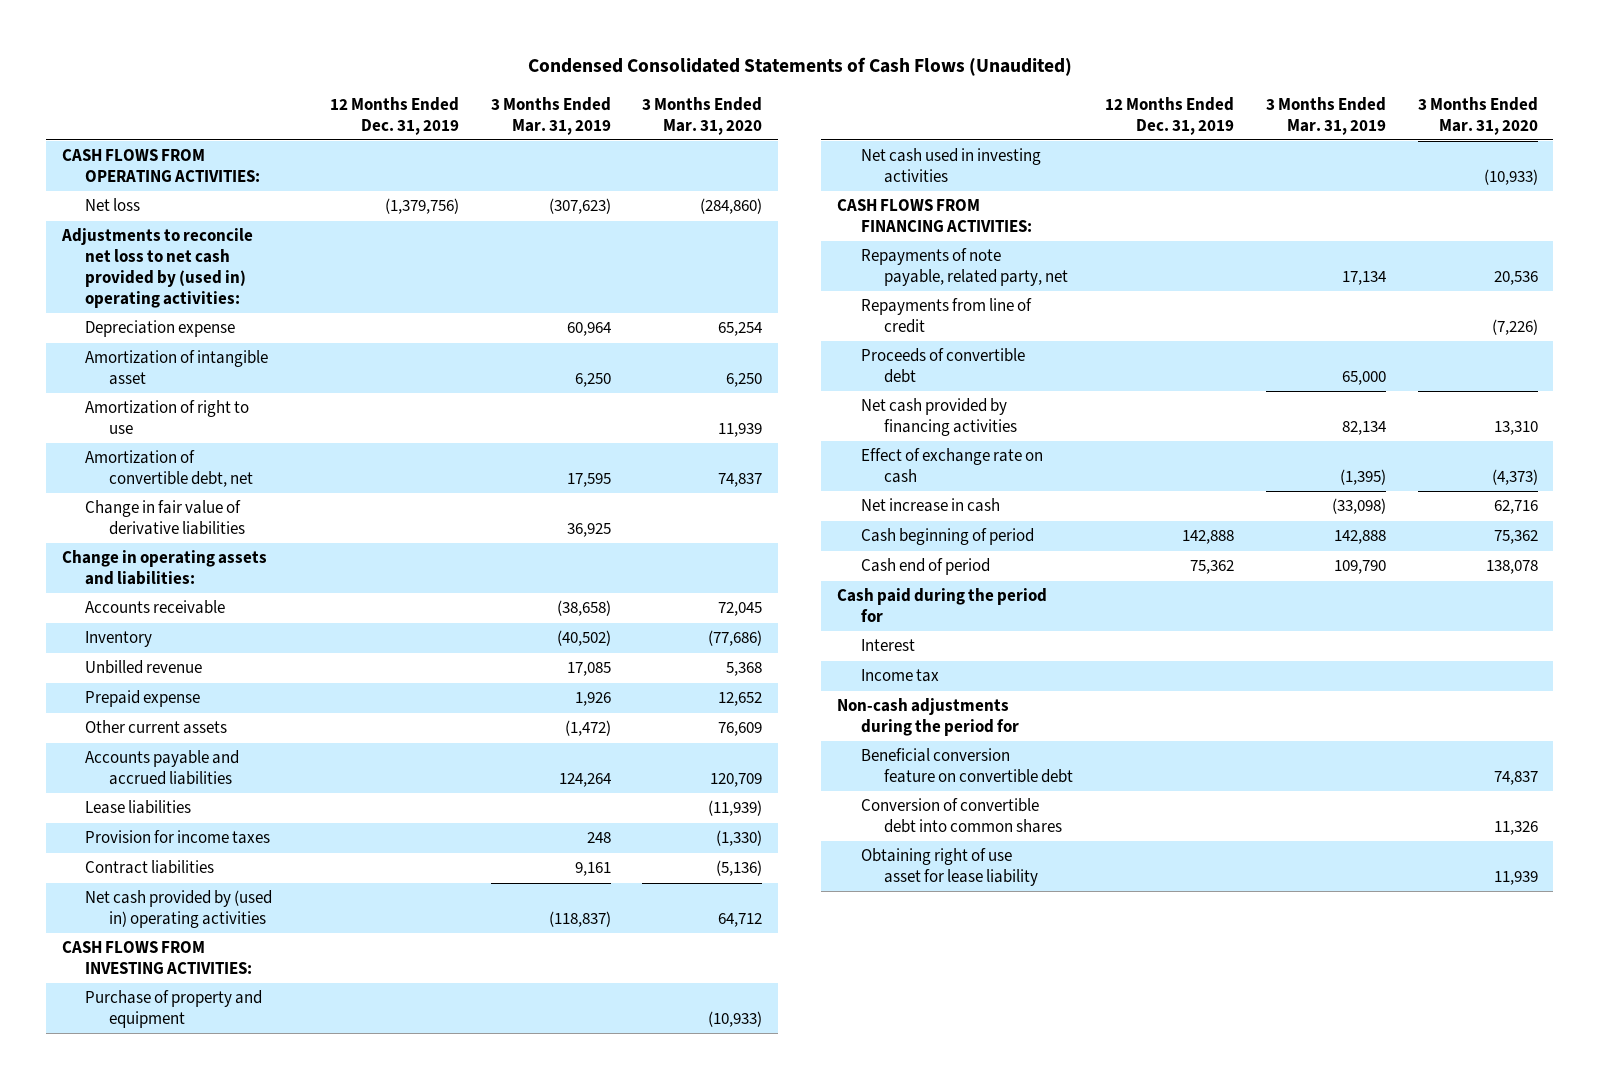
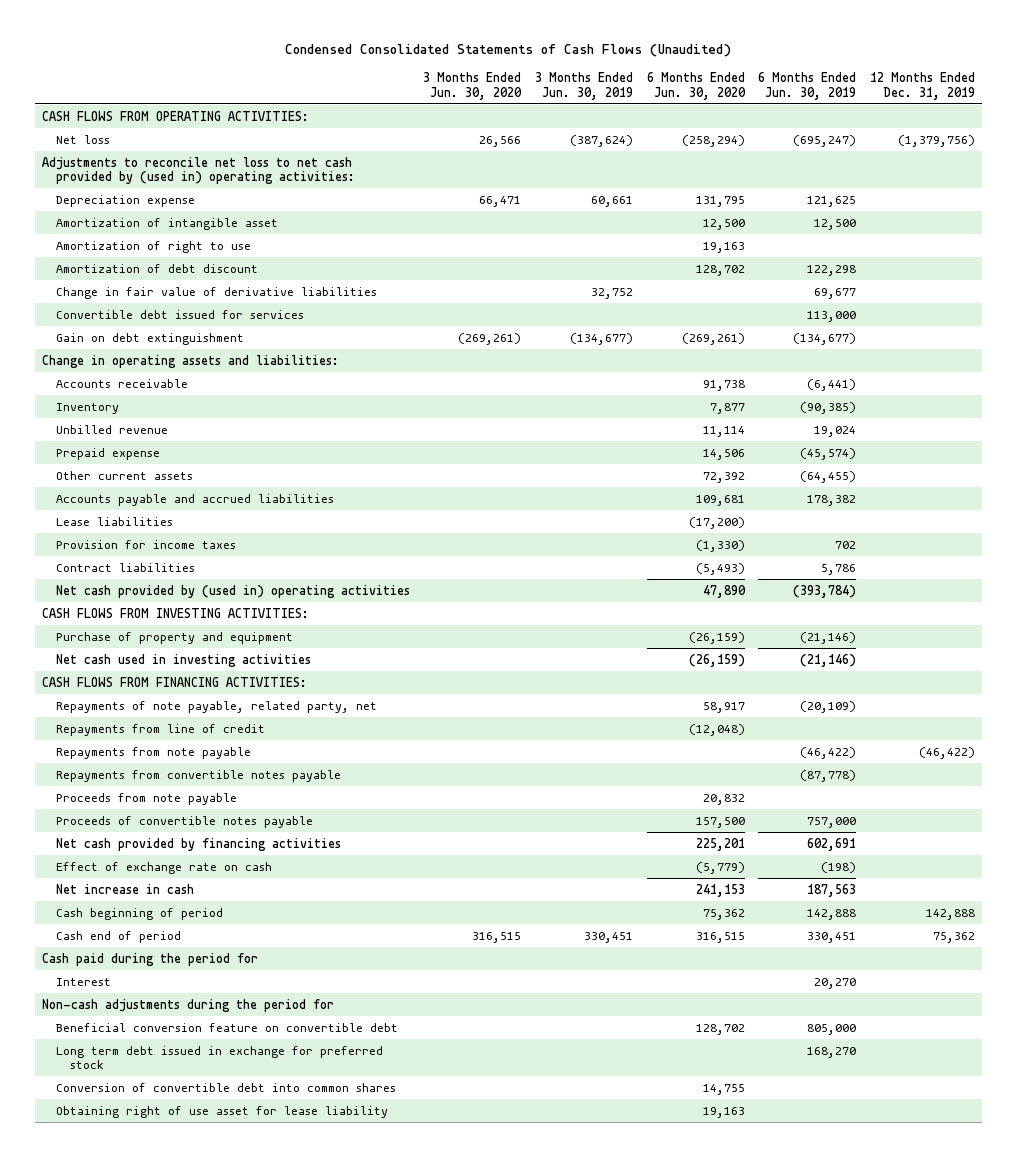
- | 12 Months Ended Dec. 31, 2019 | 3 Months Ended Mar. 31, 2019 | 3 Months Ended Mar. 31, 2020
+ | 3 Months Ended Jun. 30, 2020 | 3 Months Ended Jun. 30, 2019 | 6 Months Ended Jun. 30, 2020 | 6 Months Ended Jun. 30, 2019 | 12 Months Ended Dec. 31, 2019
- Amortization of convertible debt, net | | 17,595 | 74,837
+ Amortization of debt discount | | | 128,702 | 122,298 |
+ Convertible debt issued for services | | | | 113,000 |
+ Gain on debt extinguishment | (269,261) | (134,677) | (269,261) | (134,677) |
- Proceeds of convertible debt | | 65,000 |
+ Repayments from note payable | | | | (46,422) | (46,422)
+ Repayments from convertible notes payable | | | | (87,778) |
+ Proceeds from note payable | | | 20,832 | |
+ Proceeds of convertible notes payable | | | 157,500 | 757,000 |
- Income tax
+ Long term debt issued in exchange for preferred stock | | | | 168,270 |

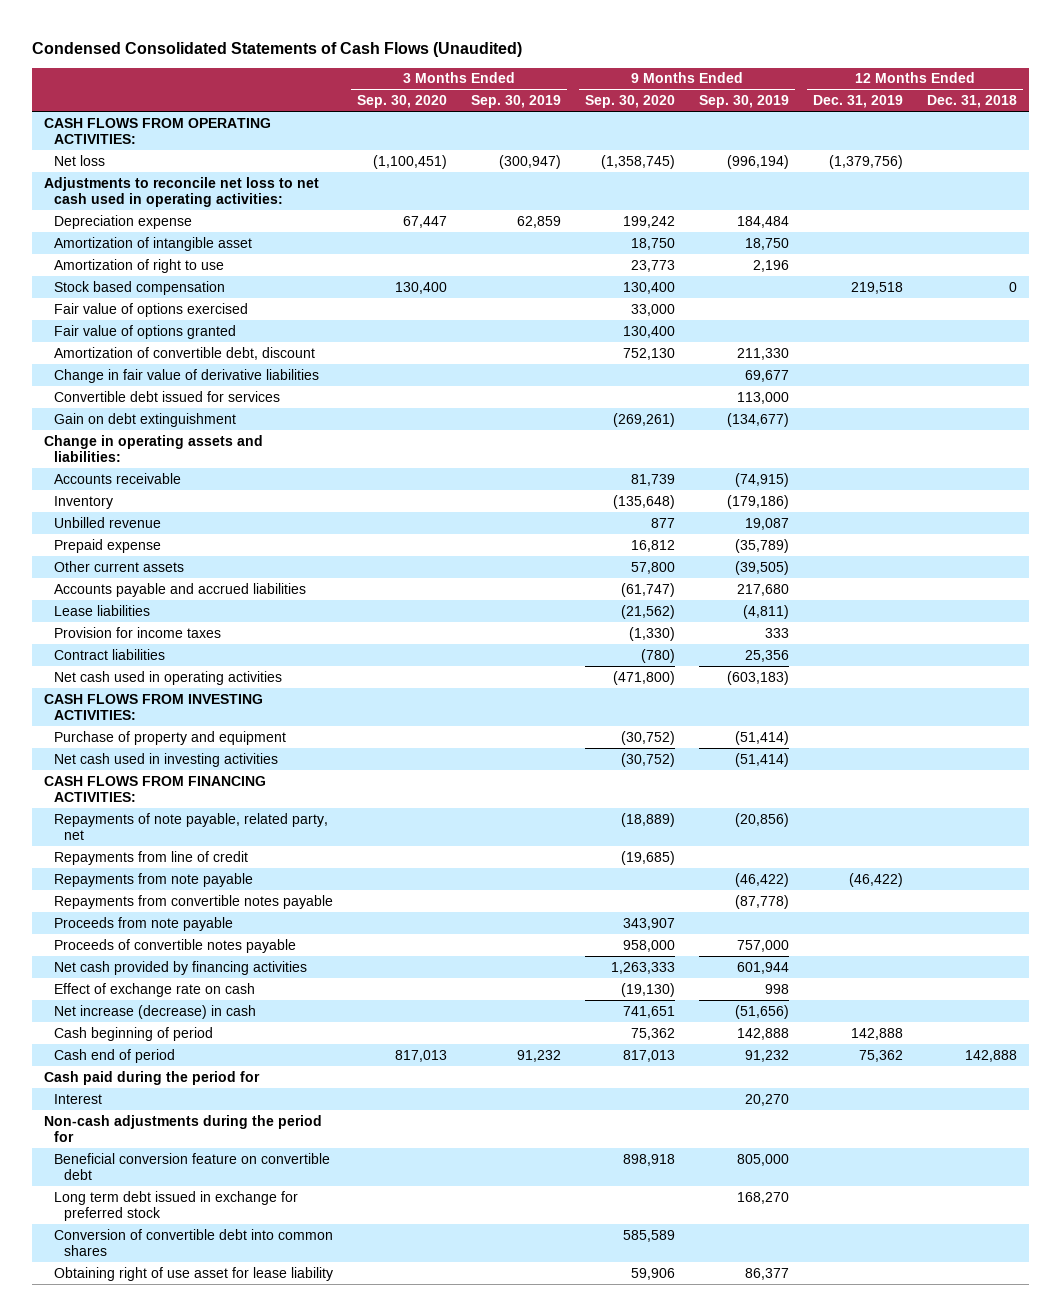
- | 3 Months Ended Jun. 30, 2020 | 3 Months Ended Jun. 30, 2019 | 6 Months Ended Jun. 30, 2020 | 6 Months Ended Jun. 30, 2019 | 12 Months Ended Dec. 31, 2019
+ | 3 Months Ended Sep. 30, 2020 | 3 Months Ended Sep. 30, 2019 | 9 Months Ended Sep. 30, 2020 | 9 Months Ended Sep. 30, 2019 | 12 Months Ended Dec. 31, 2019 | 12 Months Ended Dec. 31, 2018
- Adjustments to reconcile net loss to net cash provided by (used in) operating activities:
+ Adjustments to reconcile net loss to net cash used in operating activities:
- Amortization of debt discount | | | 128,702 | 122,298 |
+ Stock based compensation | 130,400 | | 130,400 | | 219,518 | 0
+ Fair value of options exercised | | | 33,000 | | |
+ Fair value of options granted | | | 130,400 | | |
+ Amortization of convertible debt, discount | | | 752,130 | 211,330 | |
- Net cash provided by (used in) operating activities | | | 47,890 | (393,784) |
+ Net cash used in operating activities | | | (471,800) | (603,183) | |
- Net increase in cash | | | 241,153 | 187,563 |
+ Net increase (decrease) in cash | | | 741,651 | (51,656) | |

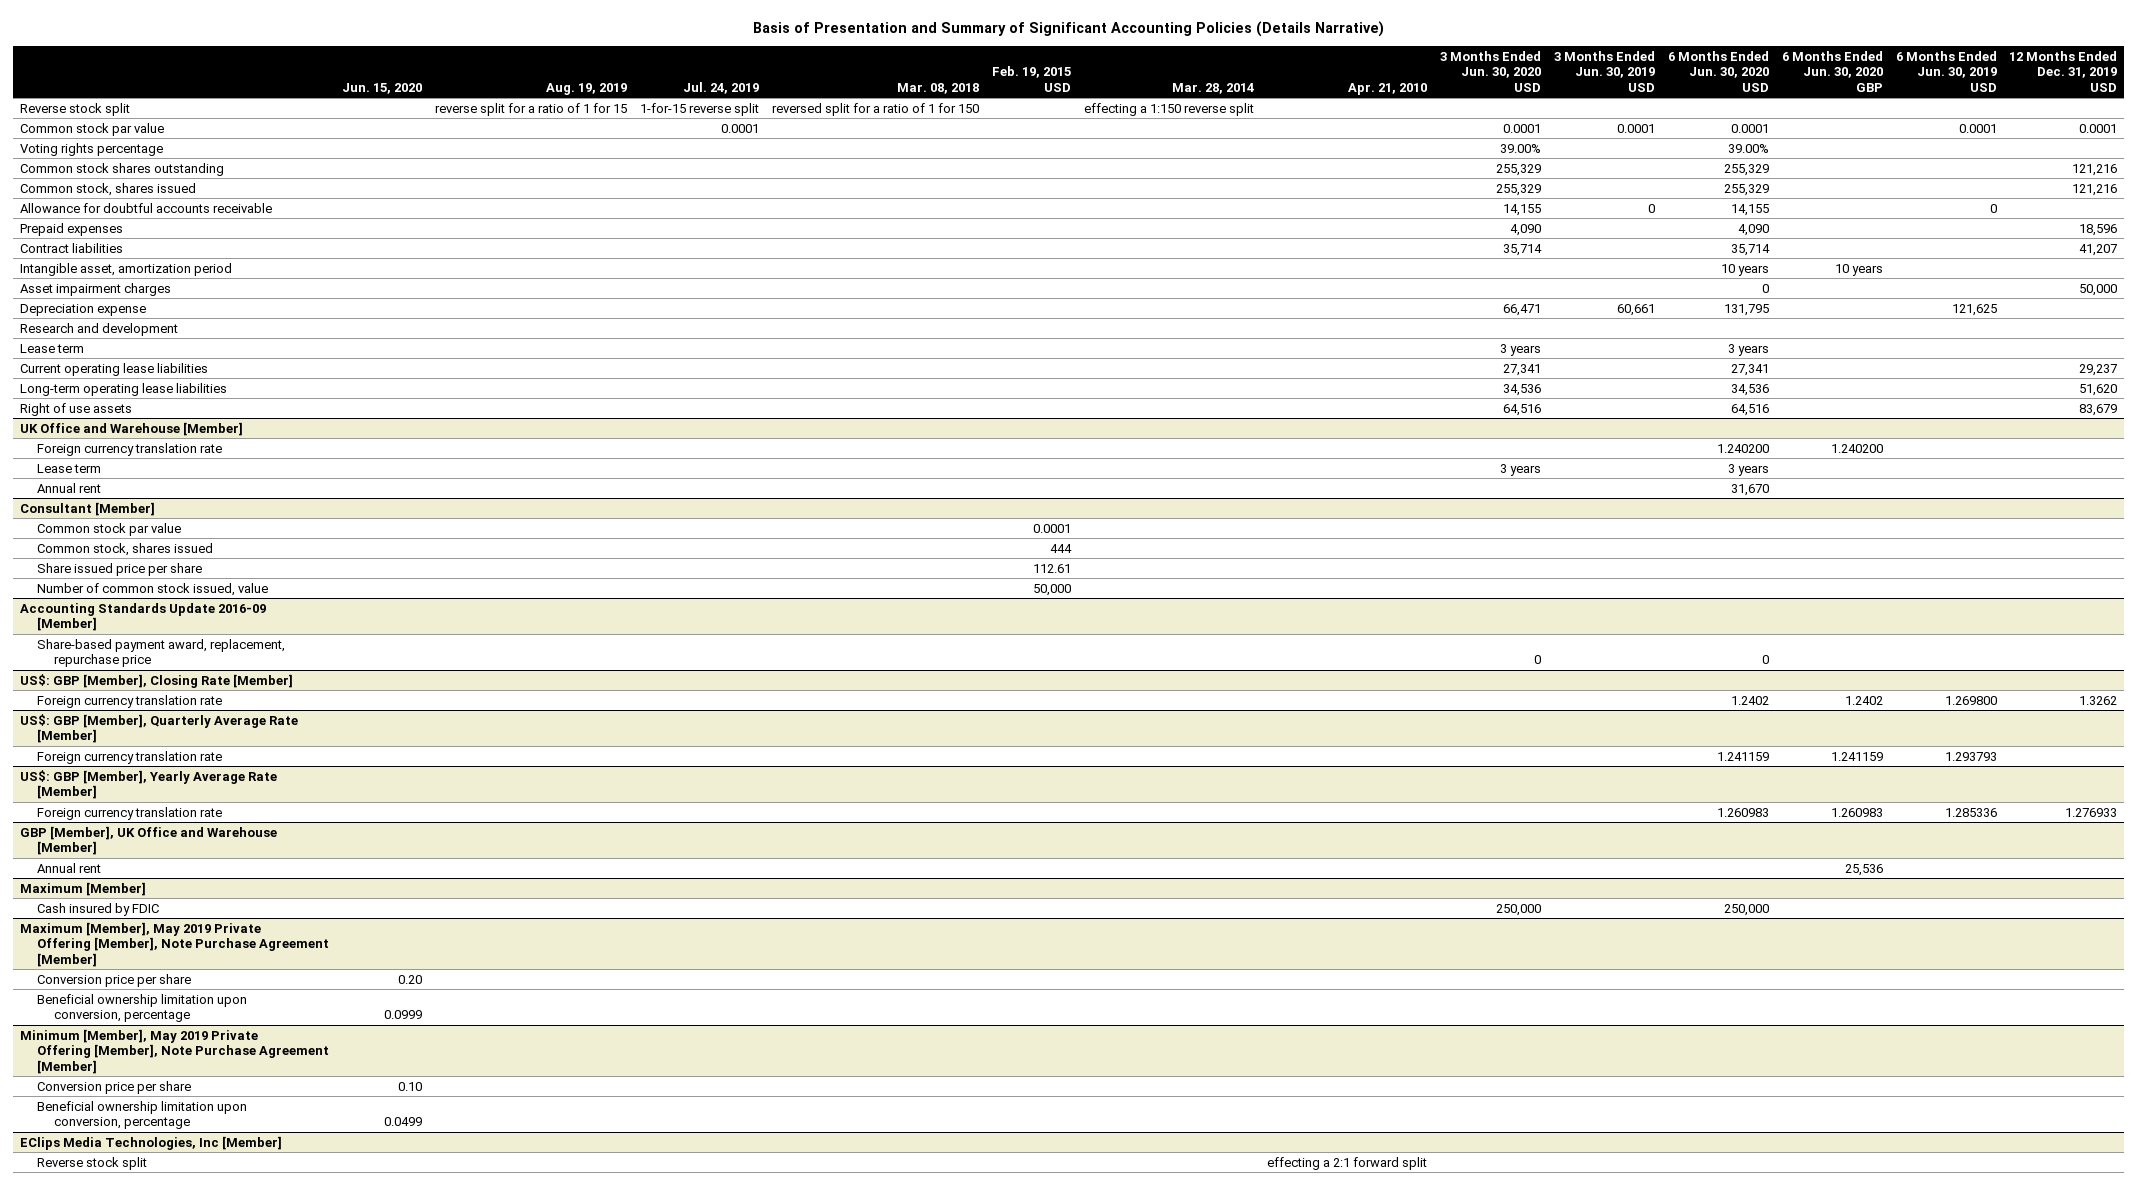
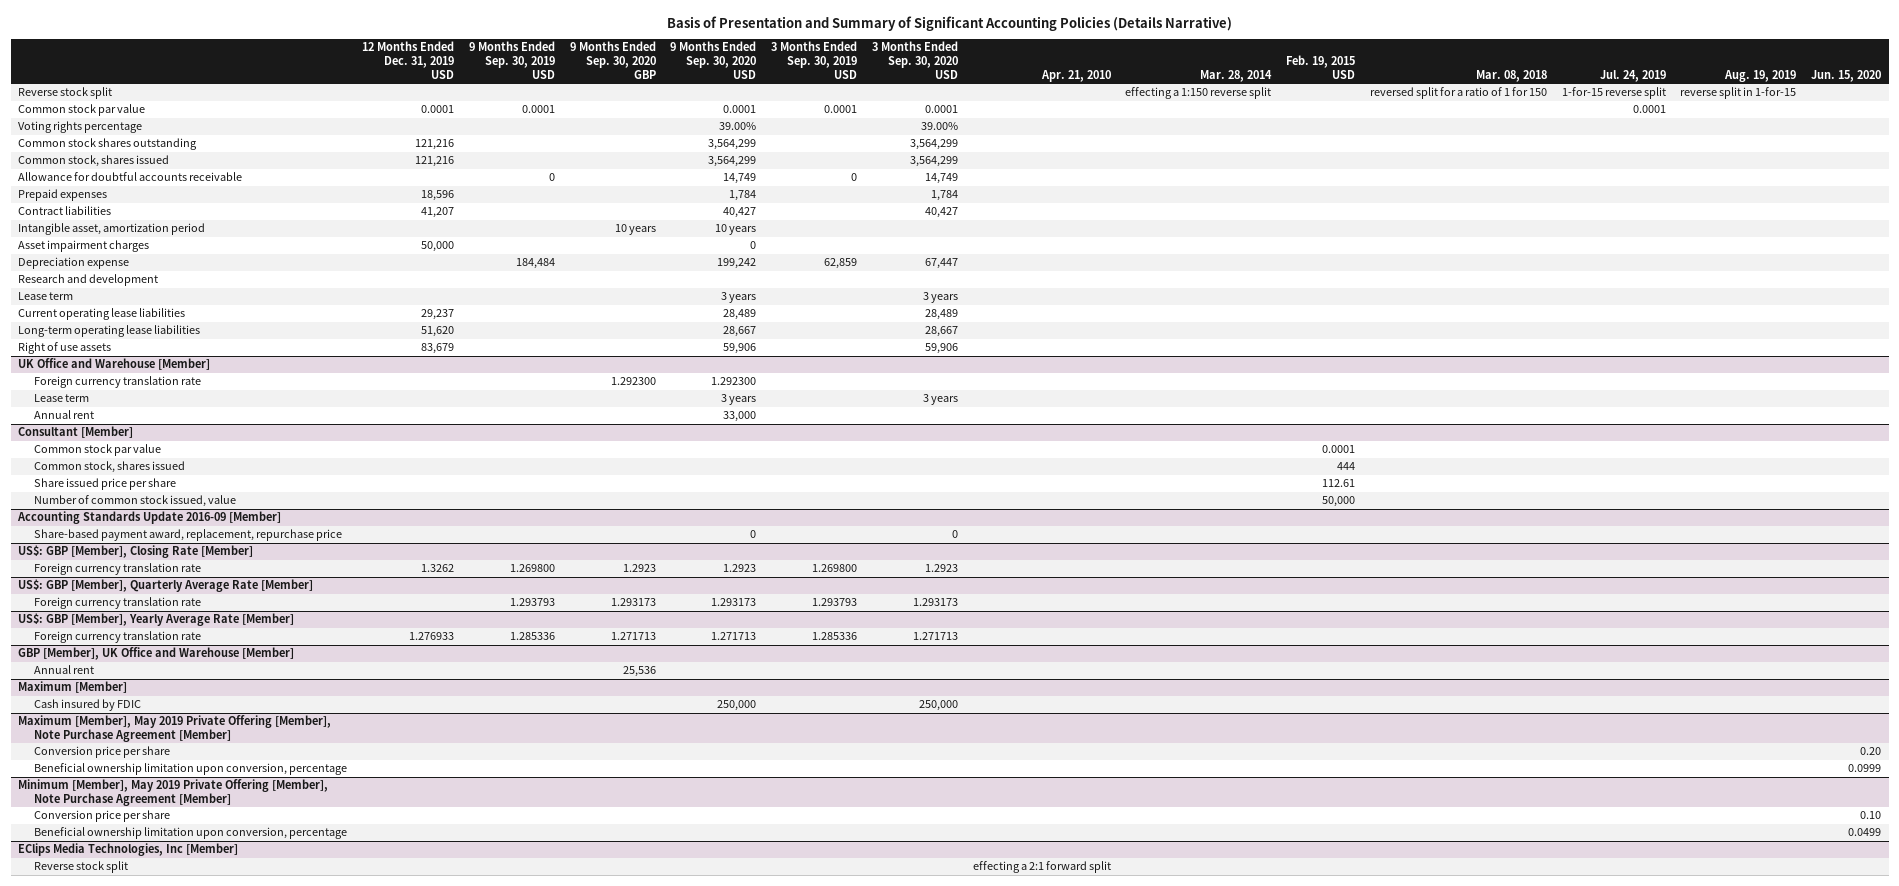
- | Jun. 15, 2020 | Aug. 19, 2019 | Jul. 24, 2019 | Mar. 08, 2018 | Feb. 19, 2015 USD | Mar. 28, 2014 | Apr. 21, 2010 | 3 Months Ended Jun. 30, 2020 USD | 3 Months Ended Jun. 30, 2019 USD | 6 Months Ended Jun. 30, 2020 USD | 6 Months Ended Jun. 30, 2020 GBP | 6 Months Ended Jun. 30, 2019 USD | 12 Months Ended Dec. 31, 2019 USD
+ | 12 Months Ended Dec. 31, 2019 USD | 9 Months Ended Sep. 30, 2019 USD | 9 Months Ended Sep. 30, 2020 GBP | 9 Months Ended Sep. 30, 2020 USD | 3 Months Ended Sep. 30, 2019 USD | 3 Months Ended Sep. 30, 2020 USD | Apr. 21, 2010 | Mar. 28, 2014 | Feb. 19, 2015 USD | Mar. 08, 2018 | Jul. 24, 2019 | Aug. 19, 2019 | Jun. 15, 2020
- Reverse stock split | | reverse split for a ratio of 1 for 15 | 1-for-15 reverse split | reversed split for a ratio of 1 for 150 | | effecting a 1:150 reverse split | | | | | | |
+ Reverse stock split | | | | | | | | effecting a 1:150 reverse split | | reversed split for a ratio of 1 for 150 | 1-for-15 reverse split | reverse split in 1-for-15 |

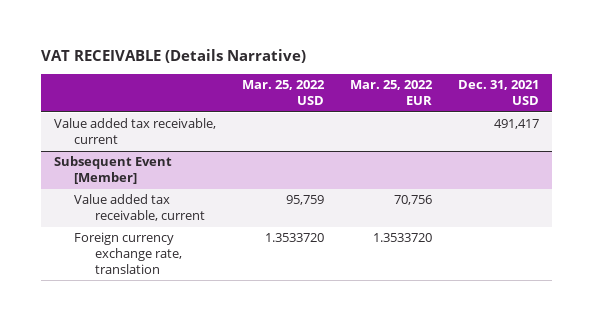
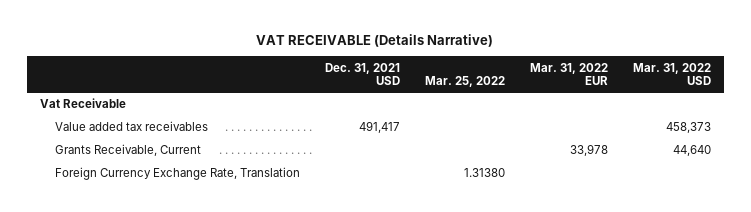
- | Mar. 25, 2022 USD | Mar. 25, 2022 EUR | Dec. 31, 2021 USD
+ | Dec. 31, 2021 USD | Mar. 25, 2022 | Mar. 31, 2022 EUR | Mar. 31, 2022 USD
- Value added tax receivable, current | | | 491,417
- Subsequent Event [Member]
- Value added tax receivable, current | 95,759 | 70,756 |
- Foreign currency exchange rate, translation | 1.3533720 | 1.3533720 |
+ Vat Receivable
+ Value added tax receivables | 491,417 | | | 458,373
+ Grants Receivable, Current | | | 33,978 | 44,640
+ Foreign Currency Exchange Rate, Translation | | 1.31380 | |

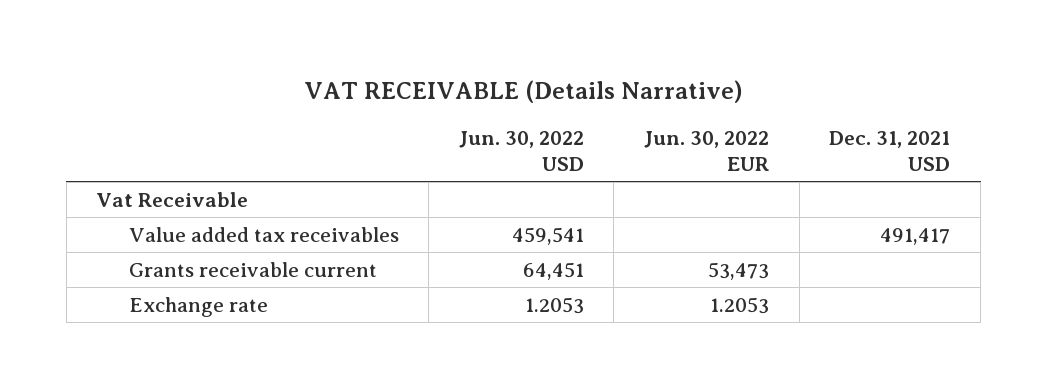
- | Dec. 31, 2021 USD | Mar. 25, 2022 | Mar. 31, 2022 EUR | Mar. 31, 2022 USD
+ | Jun. 30, 2022 USD | Jun. 30, 2022 EUR | Dec. 31, 2021 USD
- Grants Receivable, Current | | | 33,978 | 44,640
- Foreign Currency Exchange Rate, Translation | | 1.31380 | |
+ Grants receivable current | 64,451 | 53,473 |
+ Exchange rate | 1.2053 | 1.2053 |

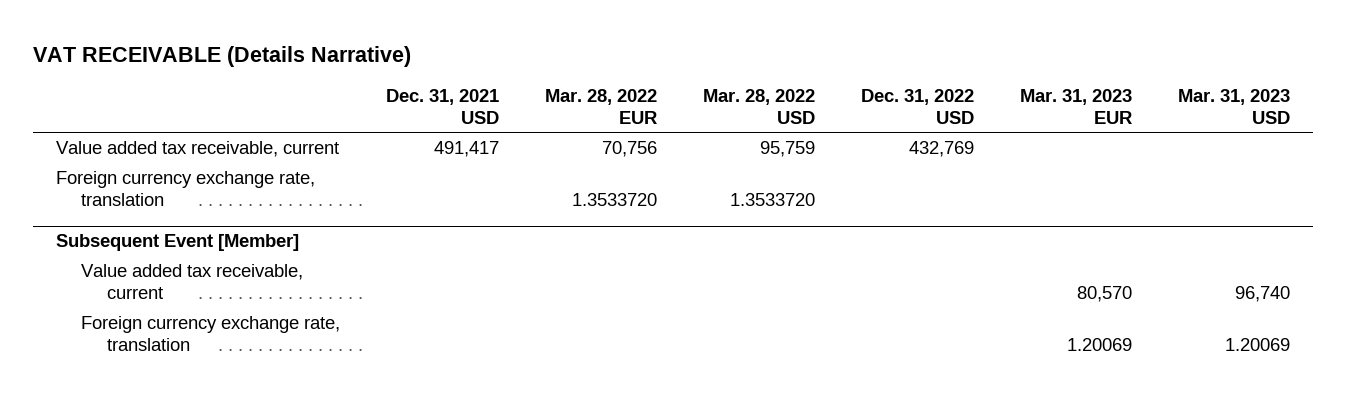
- | Jun. 30, 2022 USD | Jun. 30, 2022 EUR | Dec. 31, 2021 USD
+ | Dec. 31, 2021 USD | Mar. 28, 2022 EUR | Mar. 28, 2022 USD | Dec. 31, 2022 USD | Mar. 31, 2023 EUR | Mar. 31, 2023 USD
- Vat Receivable
- Value added tax receivables | 459,541 | | 491,417
- Grants receivable current | 64,451 | 53,473 |
- Exchange rate | 1.2053 | 1.2053 |
+ Value added tax receivable, current | 491,417 | 70,756 | 95,759 | 432,769 | |
+ Foreign currency exchange rate, translation | | 1.3533720 | 1.3533720 | | |
+ Subsequent Event [Member]
+ Value added tax receivable, current | | | | | 80,570 | 96,740
+ Foreign currency exchange rate, translation | | | | | 1.20069 | 1.20069

